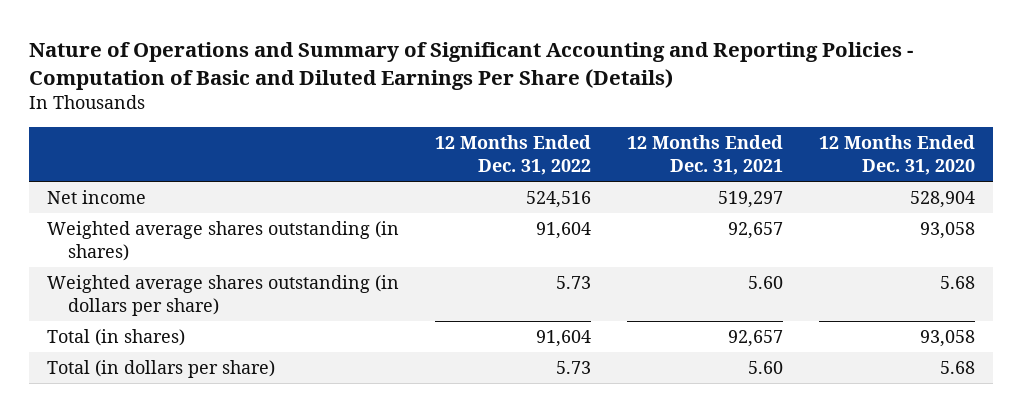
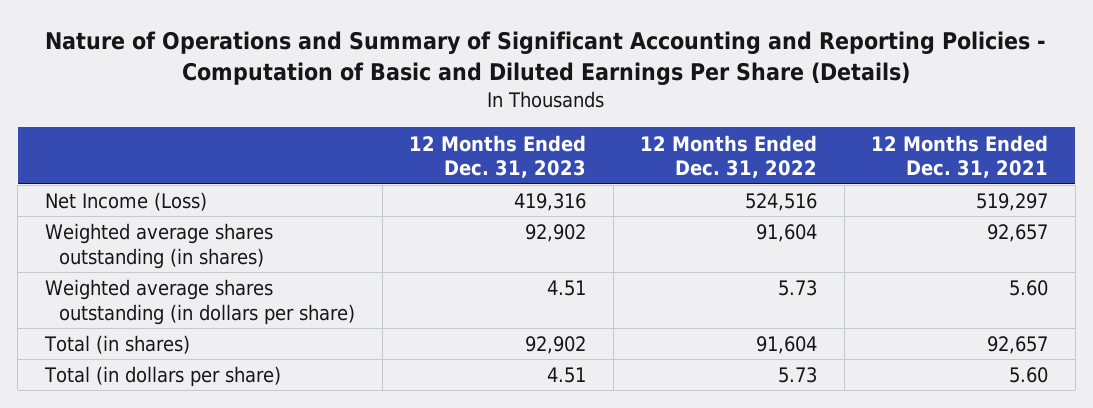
- | 12 Months Ended Dec. 31, 2022 | 12 Months Ended Dec. 31, 2021 | 12 Months Ended Dec. 31, 2020
+ | 12 Months Ended Dec. 31, 2023 | 12 Months Ended Dec. 31, 2022 | 12 Months Ended Dec. 31, 2021
- Net income | 524,516 | 519,297 | 528,904
+ Net Income (Loss) | 419,316 | 524,516 | 519,297

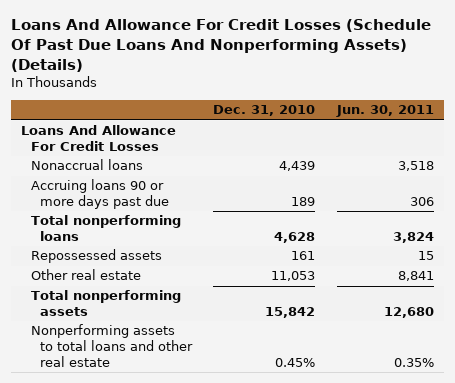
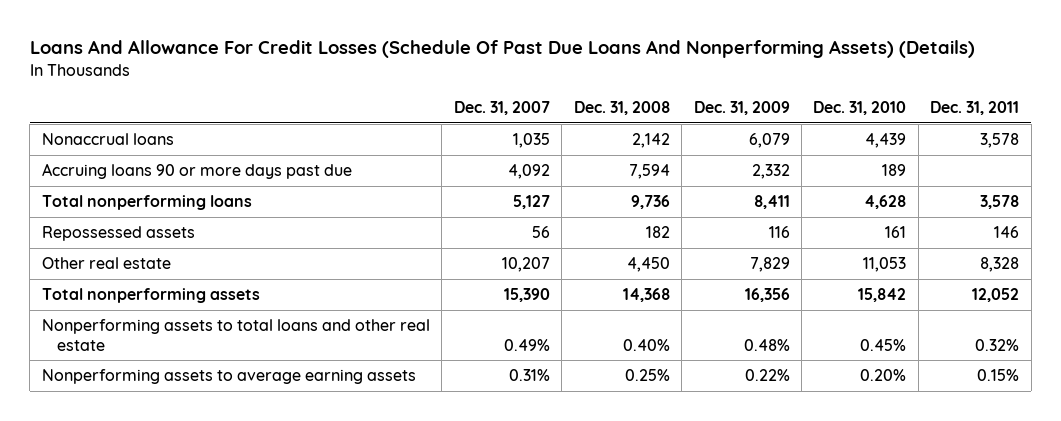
- | Dec. 31, 2010 | Jun. 30, 2011
+ | Dec. 31, 2007 | Dec. 31, 2008 | Dec. 31, 2009 | Dec. 31, 2010 | Dec. 31, 2011
- Loans And Allowance For Credit Losses
+ Nonperforming assets to average earning assets | 0.31% | 0.25% | 0.22% | 0.20% | 0.15%

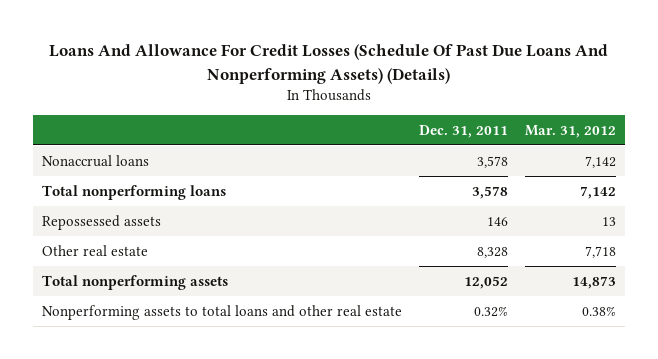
- | Dec. 31, 2007 | Dec. 31, 2008 | Dec. 31, 2009 | Dec. 31, 2010 | Dec. 31, 2011
+ | Dec. 31, 2011 | Mar. 31, 2012
- Accruing loans 90 or more days past due | 4,092 | 7,594 | 2,332 | 189 |
- Nonperforming assets to average earning assets | 0.31% | 0.25% | 0.22% | 0.20% | 0.15%

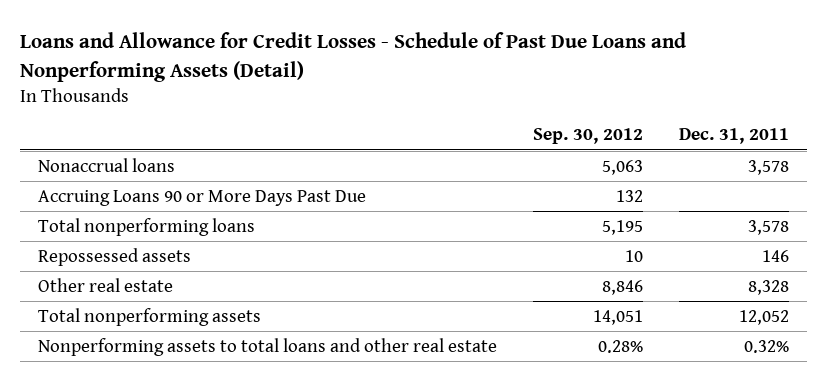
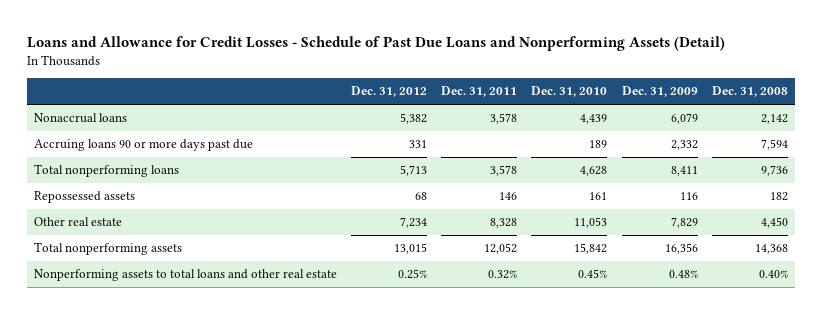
- | Sep. 30, 2012 | Dec. 31, 2011
+ | Dec. 31, 2012 | Dec. 31, 2011 | Dec. 31, 2010 | Dec. 31, 2009 | Dec. 31, 2008
- Accruing Loans 90 or More Days Past Due | 132 |
+ Accruing loans 90 or more days past due | 331 | | 189 | 2,332 | 7,594

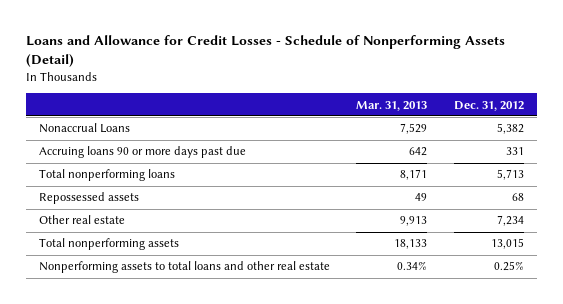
- Loans and Allowance for Credit Losses - Schedule of Past Due Loans and Nonperforming Assets (Detail)
+ Loans and Allowance for Credit Losses - Schedule of Nonperforming Assets (Detail)
- | Dec. 31, 2012 | Dec. 31, 2011 | Dec. 31, 2010 | Dec. 31, 2009 | Dec. 31, 2008
+ | Mar. 31, 2013 | Dec. 31, 2012
- Nonaccrual loans | 5,382 | 3,578 | 4,439 | 6,079 | 2,142
+ Nonaccrual Loans | 7,529 | 5,382

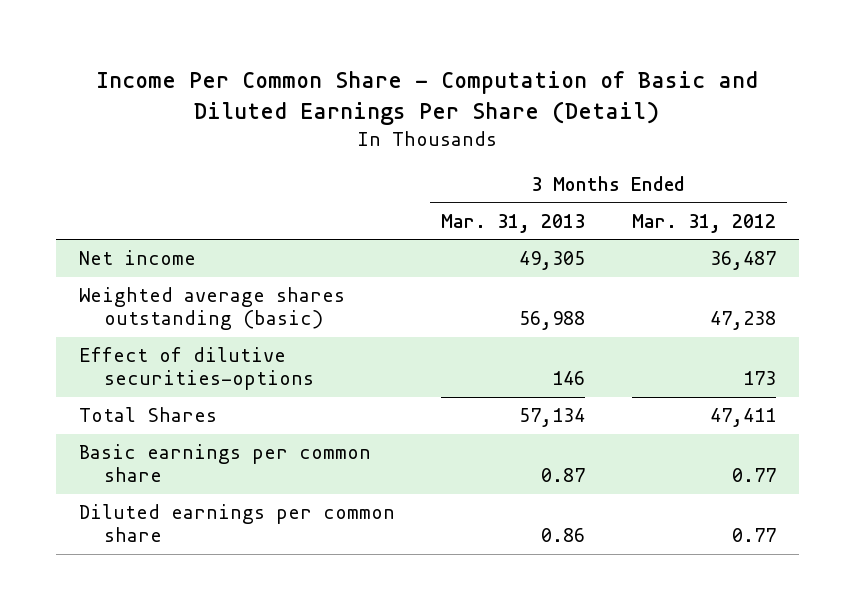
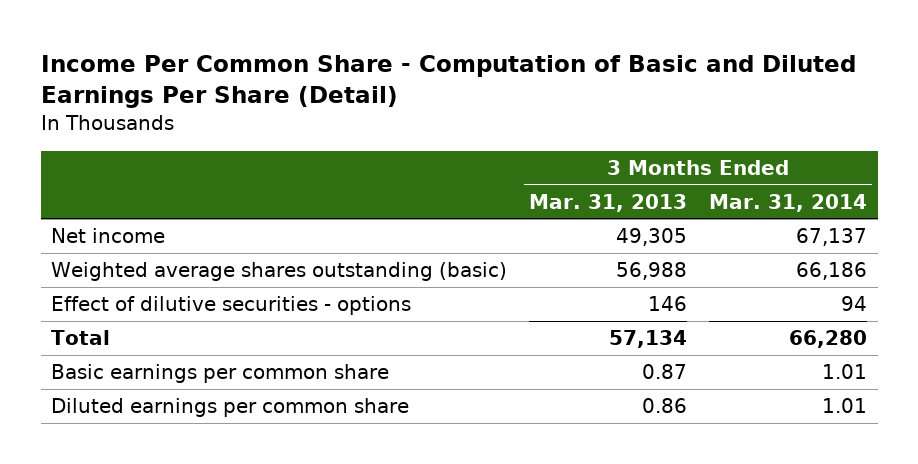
- | 3 Months Ended Mar. 31, 2013 | 3 Months Ended Mar. 31, 2012
+ | 3 Months Ended Mar. 31, 2013 | 3 Months Ended Mar. 31, 2014
- Effect of dilutive securities-options | 146 | 173
- Total Shares | 57,134 | 47,411
+ Effect of dilutive securities - options | 146 | 94
+ Total | 57,134 | 66,280

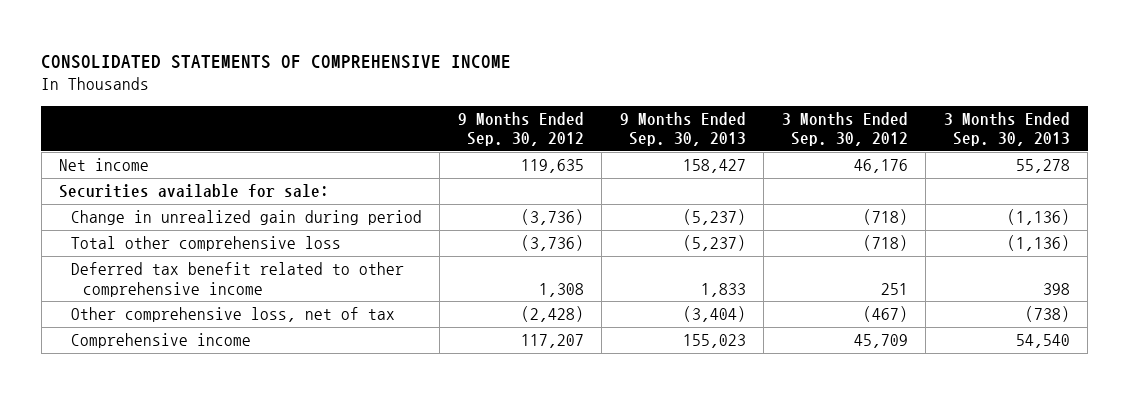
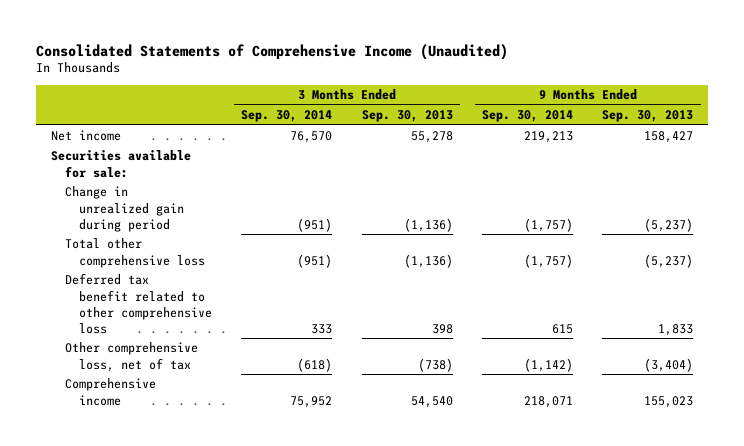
- CONSOLIDATED STATEMENTS OF COMPREHENSIVE INCOME
+ Consolidated Statements of Comprehensive Income (Unaudited)
- | 9 Months Ended Sep. 30, 2012 | 9 Months Ended Sep. 30, 2013 | 3 Months Ended Sep. 30, 2012 | 3 Months Ended Sep. 30, 2013
+ | 3 Months Ended Sep. 30, 2014 | 3 Months Ended Sep. 30, 2013 | 9 Months Ended Sep. 30, 2014 | 9 Months Ended Sep. 30, 2013
- Deferred tax benefit related to other comprehensive income | 1,308 | 1,833 | 251 | 398
+ Deferred tax benefit related to other comprehensive loss | 333 | 398 | 615 | 1,833

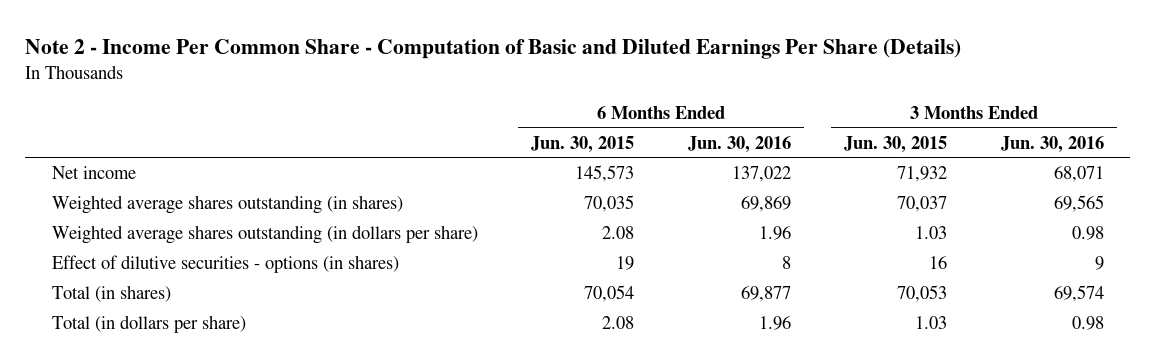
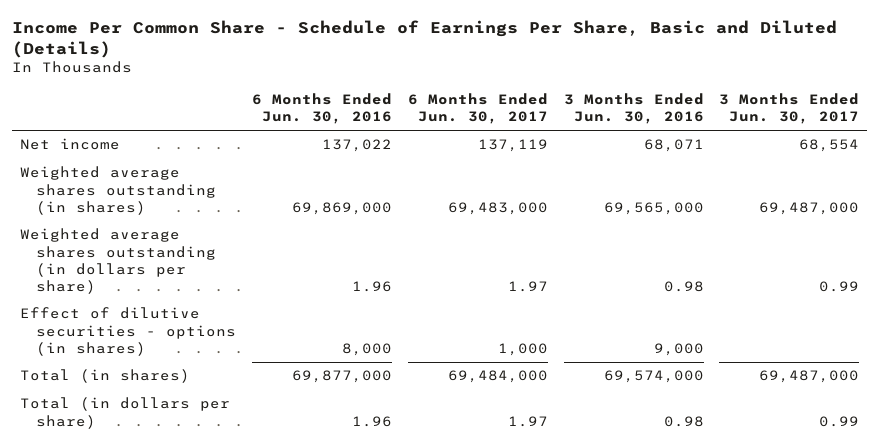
- Note 2 - Income Per Common Share - Computation of Basic and Diluted Earnings Per Share (Details)
+ Income Per Common Share - Schedule of Earnings Per Share, Basic and Diluted (Details)
- | 6 Months Ended Jun. 30, 2015 | 6 Months Ended Jun. 30, 2016 | 3 Months Ended Jun. 30, 2015 | 3 Months Ended Jun. 30, 2016
+ | 6 Months Ended Jun. 30, 2016 | 6 Months Ended Jun. 30, 2017 | 3 Months Ended Jun. 30, 2016 | 3 Months Ended Jun. 30, 2017
- Weighted average shares outstanding (in shares) | 70,035 | 69,869 | 70,037 | 69,565
+ Weighted average shares outstanding (in shares) | 69,869,000 | 69,483,000 | 69,565,000 | 69,487,000
- Effect of dilutive securities - options (in shares) | 19 | 8 | 16 | 9
- Total (in shares) | 70,054 | 69,877 | 70,053 | 69,574
+ Effect of dilutive securities - options (in shares) | 8,000 | 1,000 | 9,000 |
+ Total (in shares) | 69,877,000 | 69,484,000 | 69,574,000 | 69,487,000

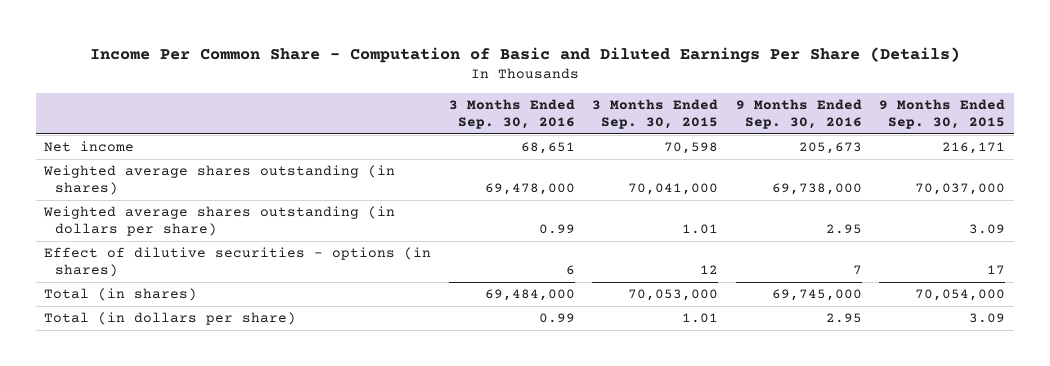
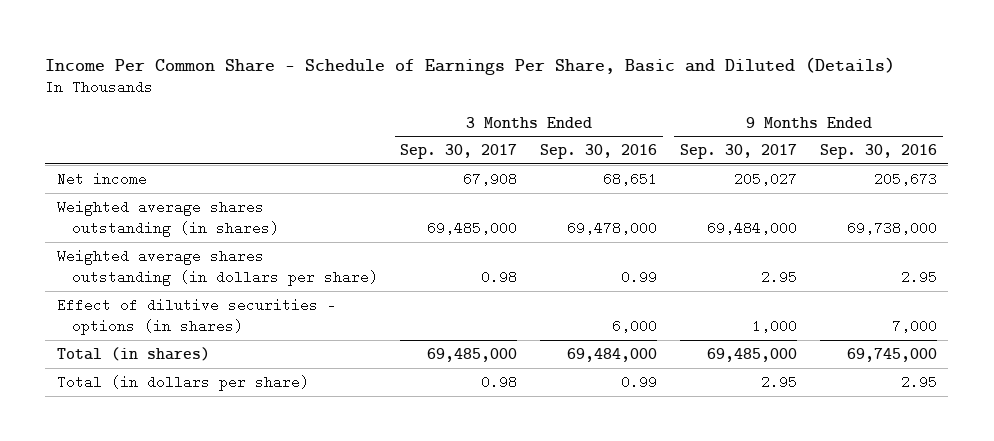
- Income Per Common Share - Computation of Basic and Diluted Earnings Per Share (Details)
+ Income Per Common Share - Schedule of Earnings Per Share, Basic and Diluted (Details)
- | 3 Months Ended Sep. 30, 2016 | 3 Months Ended Sep. 30, 2015 | 9 Months Ended Sep. 30, 2016 | 9 Months Ended Sep. 30, 2015
+ | 3 Months Ended Sep. 30, 2017 | 3 Months Ended Sep. 30, 2016 | 9 Months Ended Sep. 30, 2017 | 9 Months Ended Sep. 30, 2016
- Effect of dilutive securities - options (in shares) | 6 | 12 | 7 | 17
+ Effect of dilutive securities - options (in shares) | | 6,000 | 1,000 | 7,000

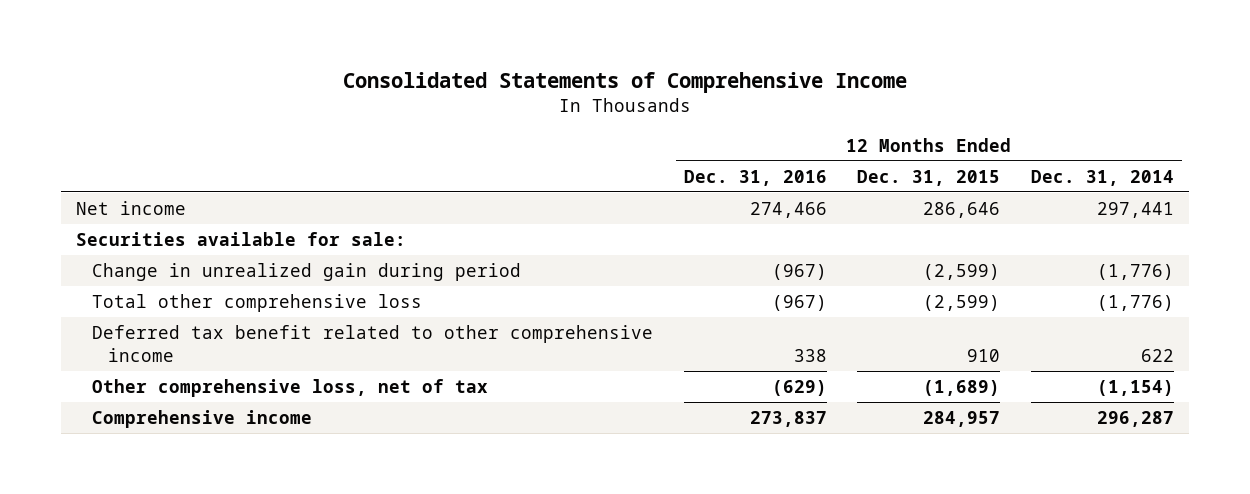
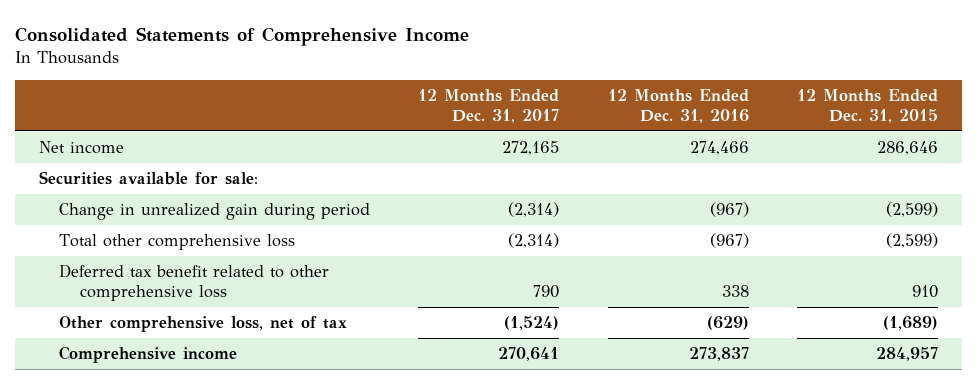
- | 12 Months Ended Dec. 31, 2016 | 12 Months Ended Dec. 31, 2015 | 12 Months Ended Dec. 31, 2014
+ | 12 Months Ended Dec. 31, 2017 | 12 Months Ended Dec. 31, 2016 | 12 Months Ended Dec. 31, 2015
- Deferred tax benefit related to other comprehensive income | 338 | 910 | 622
+ Deferred tax benefit related to other comprehensive loss | 790 | 338 | 910

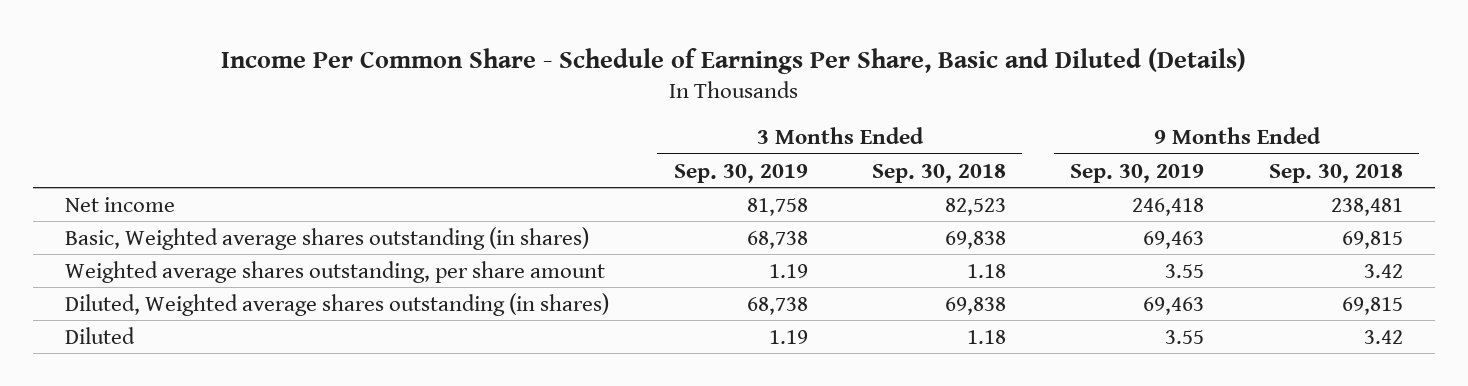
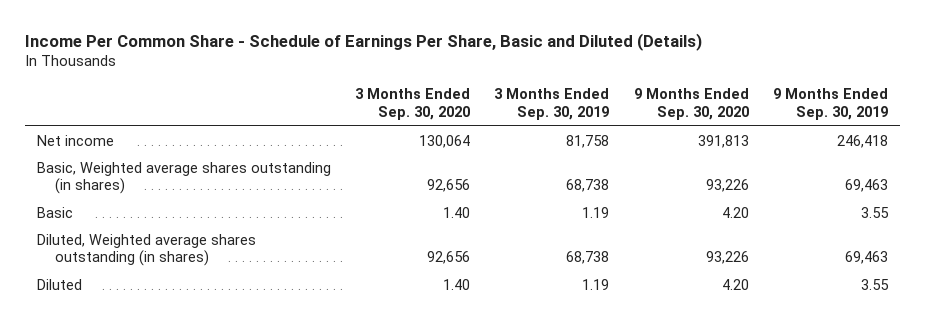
- | 3 Months Ended Sep. 30, 2019 | 3 Months Ended Sep. 30, 2018 | 9 Months Ended Sep. 30, 2019 | 9 Months Ended Sep. 30, 2018
+ | 3 Months Ended Sep. 30, 2020 | 3 Months Ended Sep. 30, 2019 | 9 Months Ended Sep. 30, 2020 | 9 Months Ended Sep. 30, 2019
- Weighted average shares outstanding, per share amount | 1.19 | 1.18 | 3.55 | 3.42
+ Basic | 1.40 | 1.19 | 4.20 | 3.55

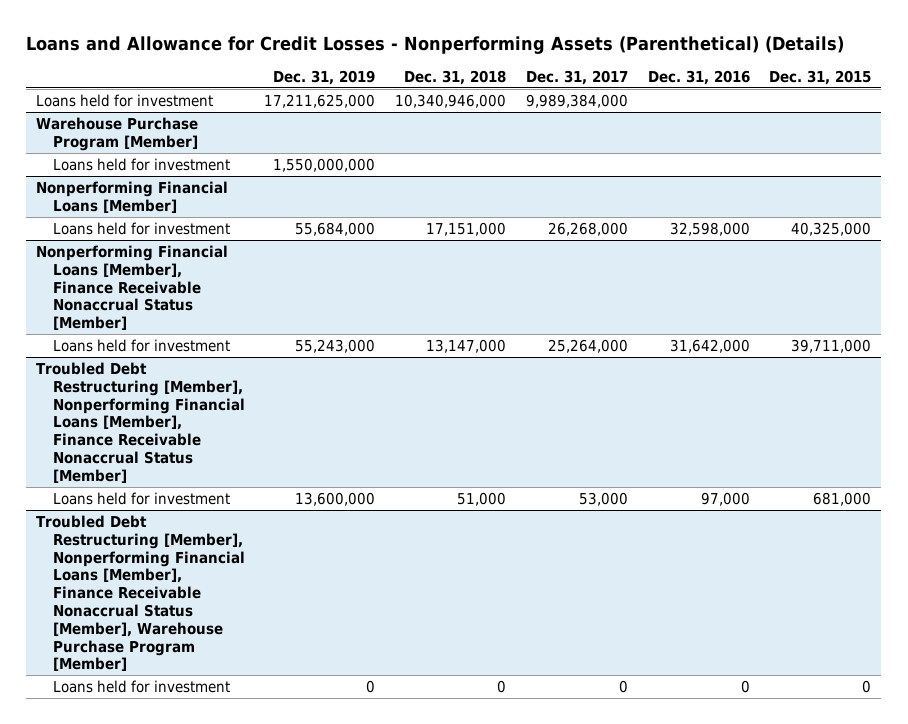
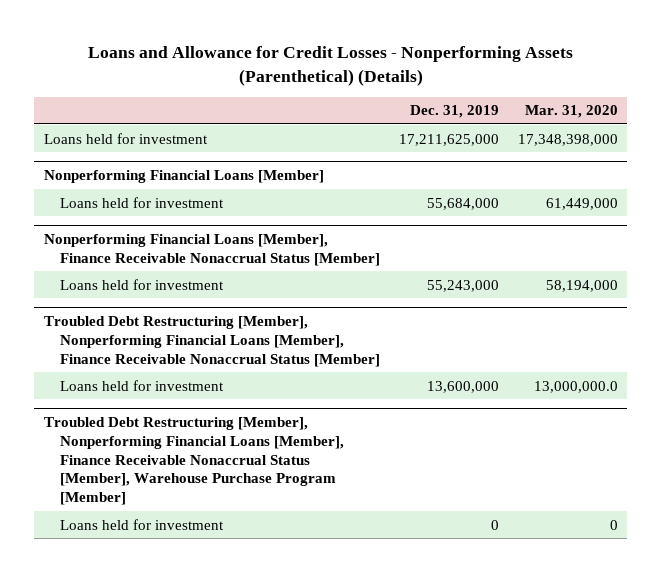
- | Dec. 31, 2019 | Dec. 31, 2018 | Dec. 31, 2017 | Dec. 31, 2016 | Dec. 31, 2015
+ | Dec. 31, 2019 | Mar. 31, 2020
- Warehouse Purchase Program [Member]
- Loans held for investment | 1,550,000,000 | | | |

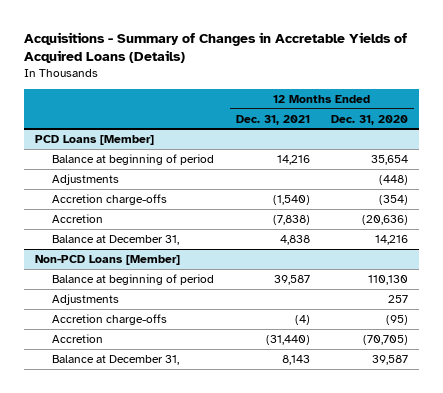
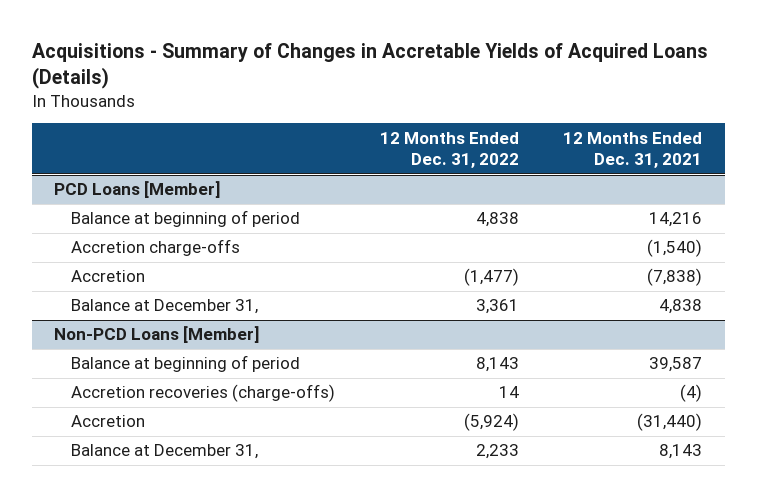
- | 12 Months Ended Dec. 31, 2021 | 12 Months Ended Dec. 31, 2020
+ | 12 Months Ended Dec. 31, 2022 | 12 Months Ended Dec. 31, 2021
@ PCD Loans [Member]
- Adjustments | | (448)
@ Non-PCD Loans [Member]
- Adjustments | | 257
- Accretion charge-offs | (4) | (95)
+ Accretion recoveries (charge-offs) | 14 | (4)

